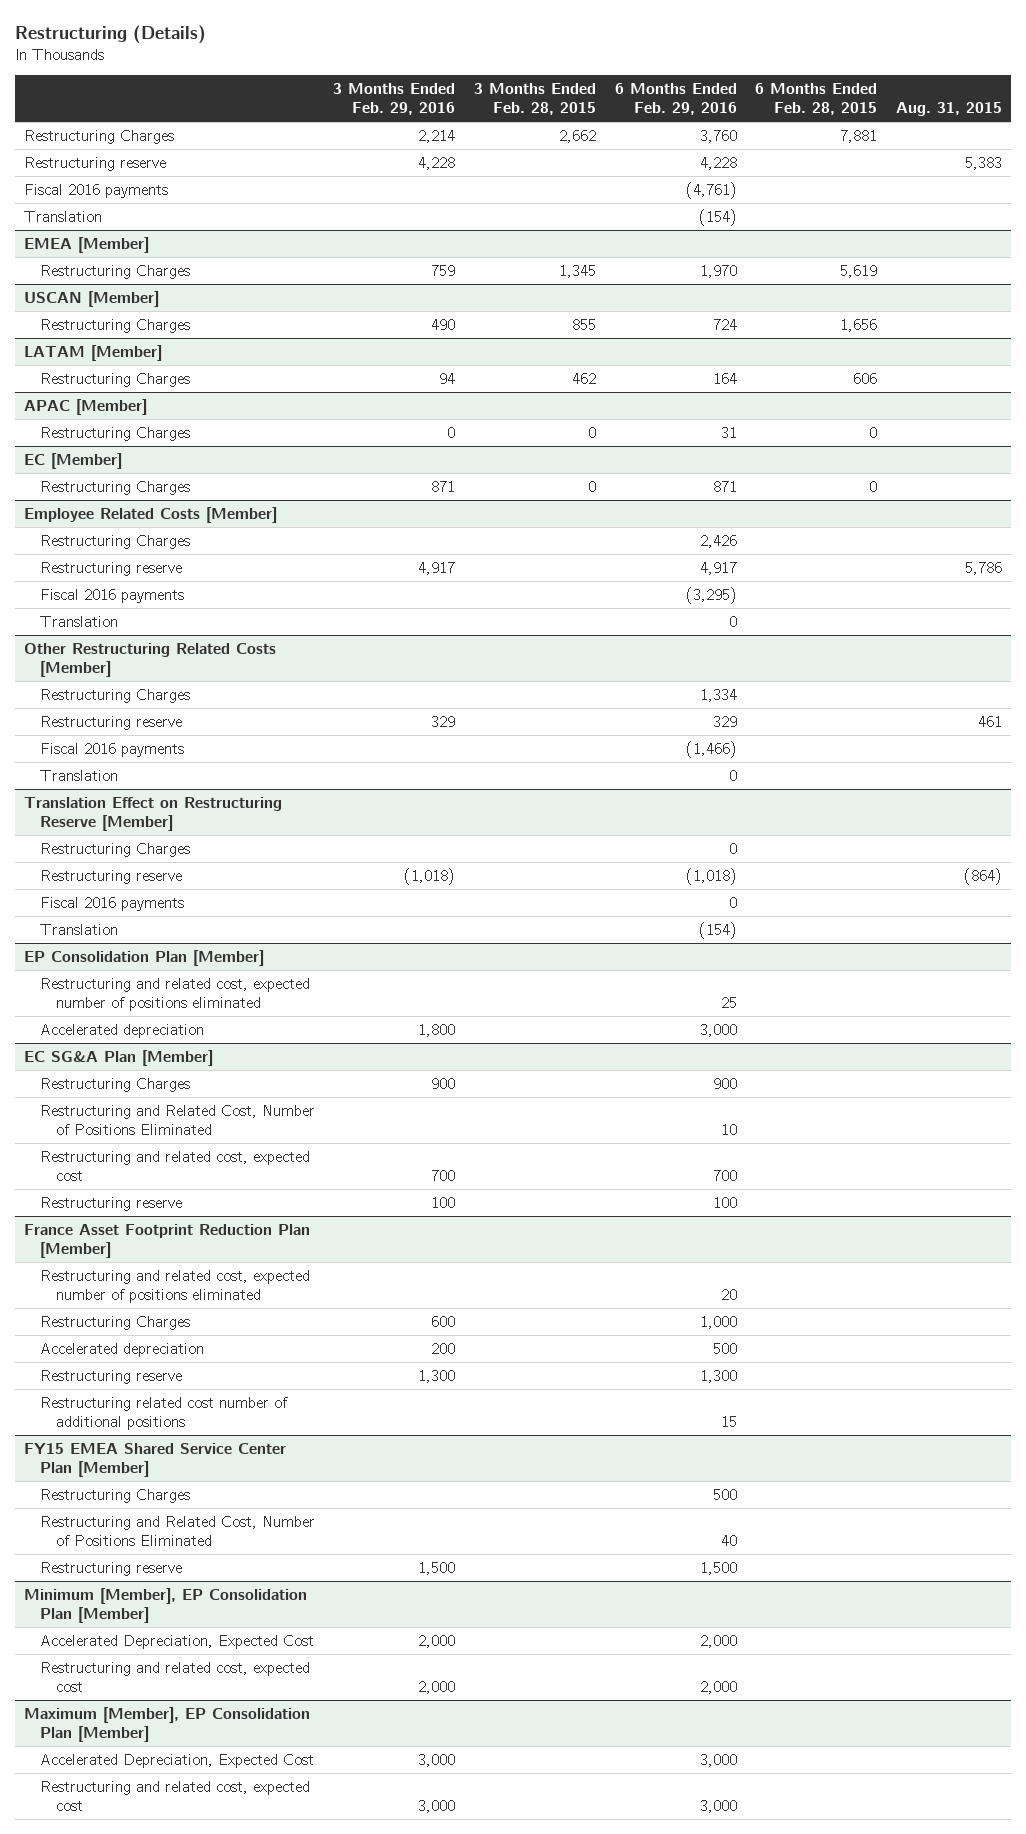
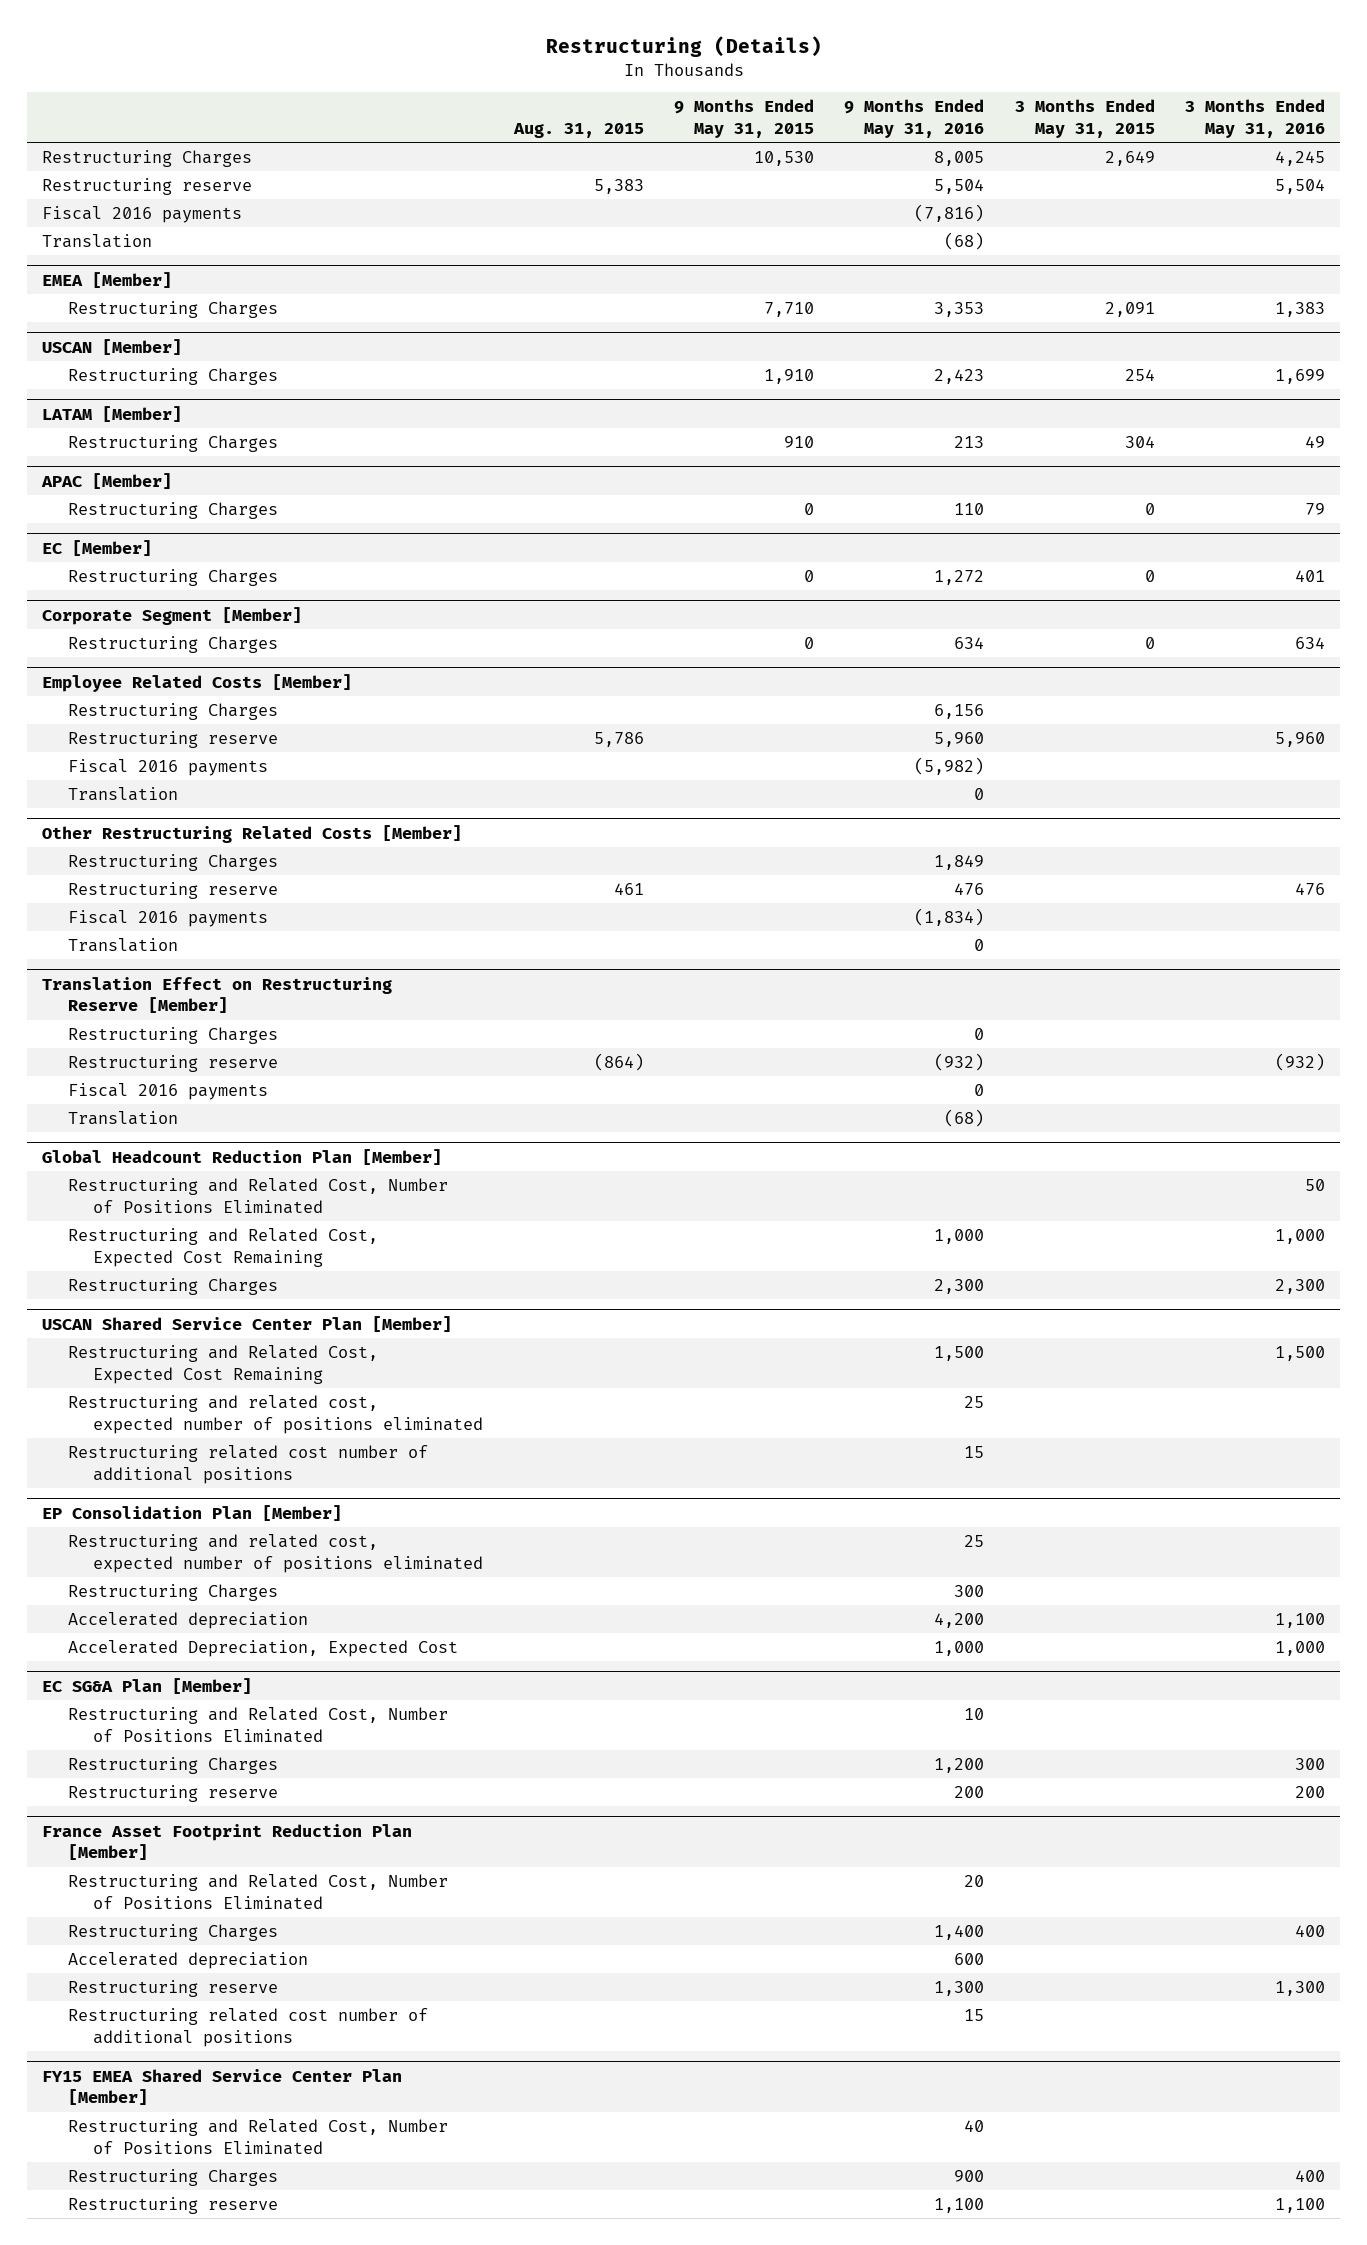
- | 3 Months Ended Feb. 29, 2016 | 3 Months Ended Feb. 28, 2015 | 6 Months Ended Feb. 29, 2016 | 6 Months Ended Feb. 28, 2015 | Aug. 31, 2015
+ | Aug. 31, 2015 | 9 Months Ended May 31, 2015 | 9 Months Ended May 31, 2016 | 3 Months Ended May 31, 2015 | 3 Months Ended May 31, 2016
+ Corporate Segment [Member]
+ Restructuring Charges | | 0 | 634 | 0 | 634
+ Global Headcount Reduction Plan [Member]
+ Restructuring and Related Cost, Number of Positions Eliminated | | | | | 50
+ Restructuring and Related Cost, Expected Cost Remaining | | | 1,000 | | 1,000
+ Restructuring Charges | | | 2,300 | | 2,300
+ USCAN Shared Service Center Plan [Member]
+ Restructuring and Related Cost, Expected Cost Remaining | | | 1,500 | | 1,500
+ Restructuring and related cost, expected number of positions eliminated | | | 25 | |
+ Restructuring related cost number of additional positions | | | 15 | |
@ EP Consolidation Plan [Member]
+ Restructuring Charges | | | 300 | |
+ Accelerated Depreciation, Expected Cost | | | 1,000 | | 1,000
@ EC SG&A Plan [Member]
- Restructuring and related cost, expected cost | 700 | | 700 | |
moved down: Restructuring Charges | | | 1,200 | | 300
@ France Asset Footprint Reduction Plan [Member]
- Restructuring and related cost, expected number of positions eliminated | | | 20 | |
+ Restructuring and Related Cost, Number of Positions Eliminated | | | 20 | |
@ FY15 EMEA Shared Service Center Plan [Member]
moved down: Restructuring Charges | | | 900 | | 400
- Minimum [Member], EP Consolidation Plan [Member]
- Accelerated Depreciation, Expected Cost | 2,000 | | 2,000 | |
- Restructuring and related cost, expected cost | 2,000 | | 2,000 | |
- Maximum [Member], EP Consolidation Plan [Member]
- Accelerated Depreciation, Expected Cost | 3,000 | | 3,000 | |
- Restructuring and related cost, expected cost | 3,000 | | 3,000 | |

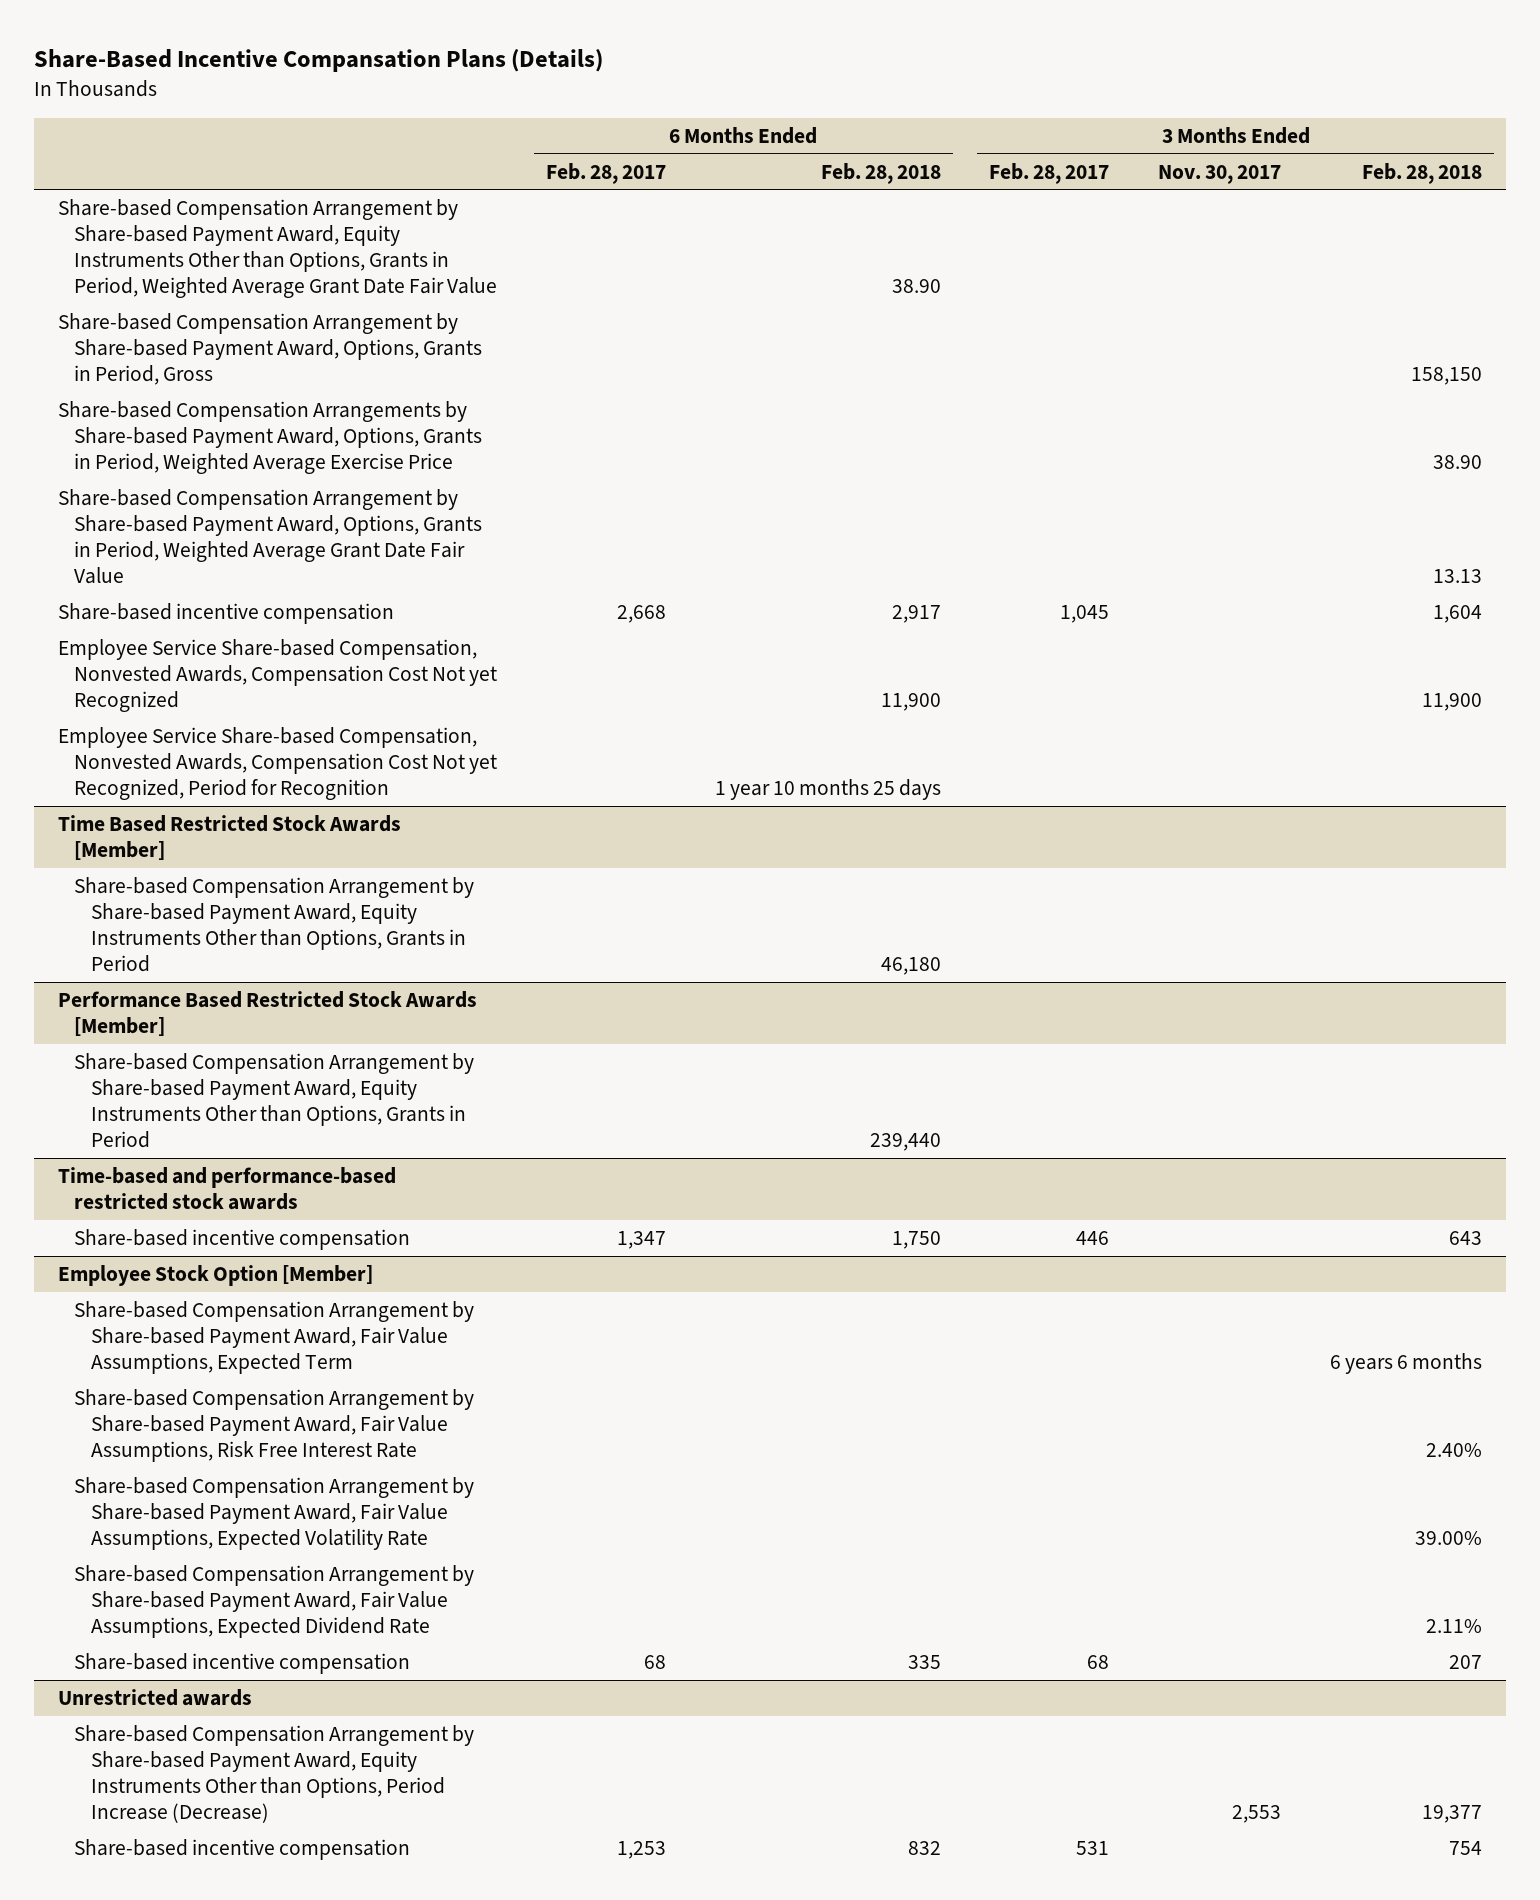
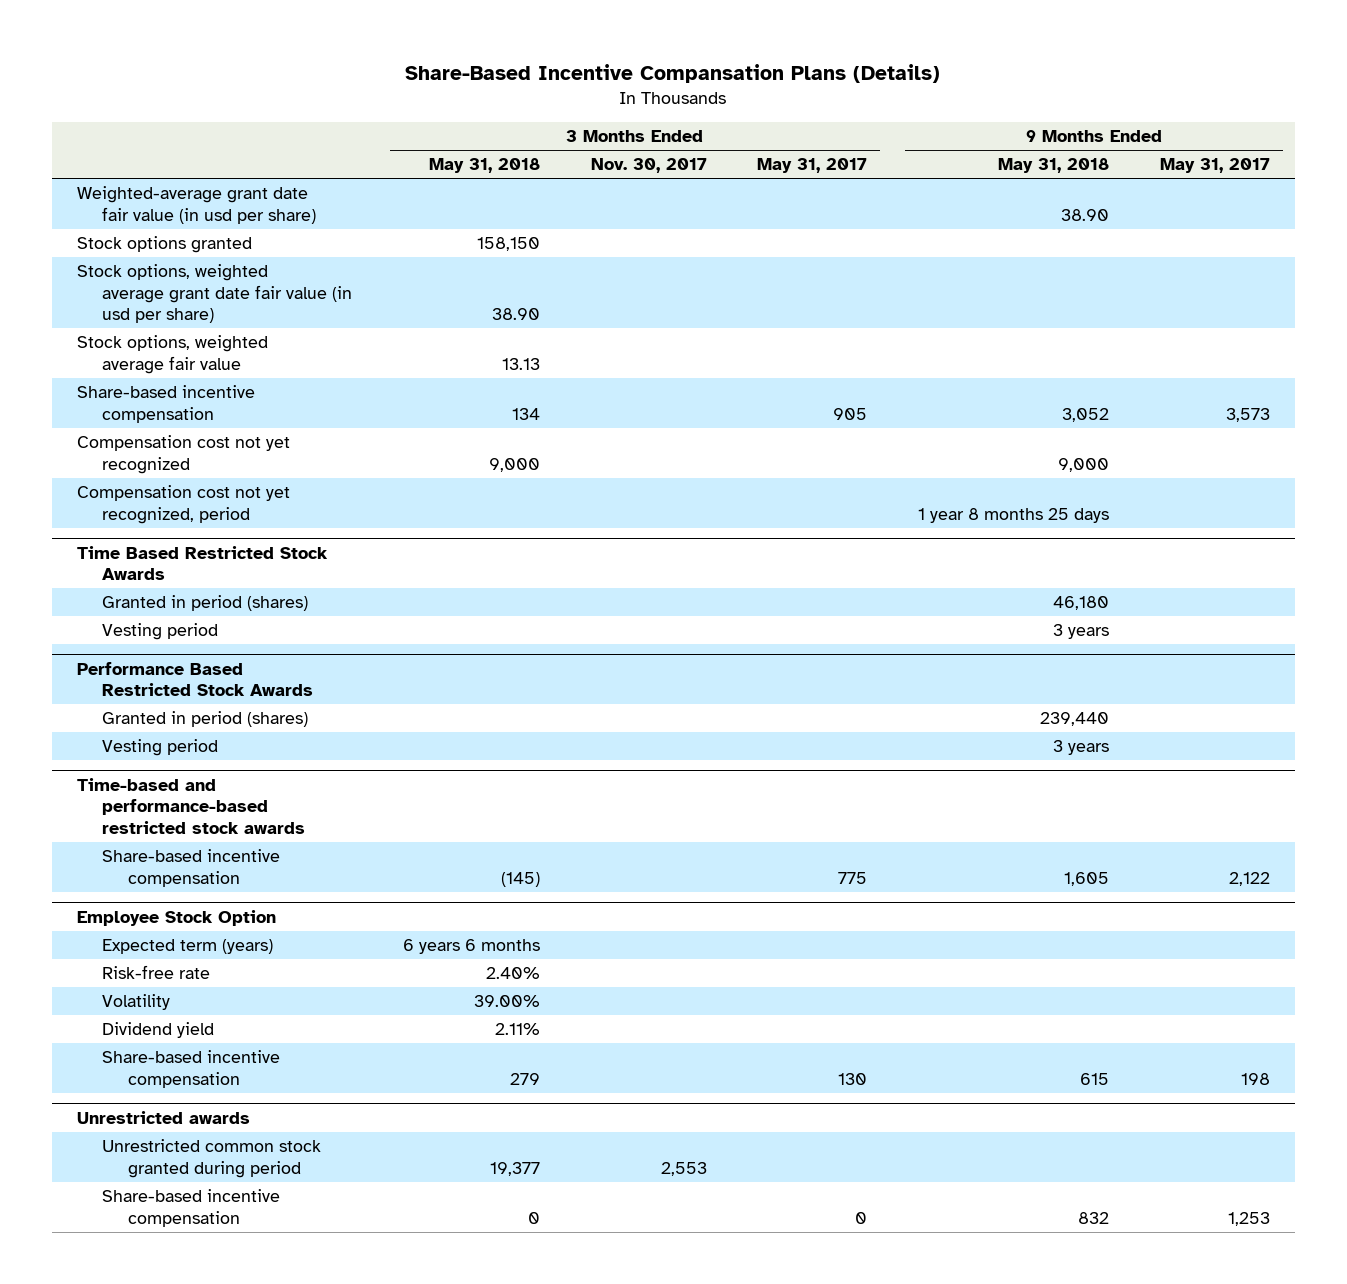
- | 6 Months Ended Feb. 28, 2017 | 6 Months Ended Feb. 28, 2018 | 3 Months Ended Feb. 28, 2017 | 3 Months Ended Nov. 30, 2017 | 3 Months Ended Feb. 28, 2018
+ | 3 Months Ended May 31, 2018 | 3 Months Ended Nov. 30, 2017 | 3 Months Ended May 31, 2017 | 9 Months Ended May 31, 2018 | 9 Months Ended May 31, 2017
- Share-based Compensation Arrangement by Share-based Payment Award, Equity Instruments Other than Options, Grants in Period, Weighted Average Grant Date Fair Value | | 38.90 | | |
- Share-based Compensation Arrangement by Share-based Payment Award, Options, Grants in Period, Gross | | | | | 158,150
- Share-based Compensation Arrangements by Share-based Payment Award, Options, Grants in Period, Weighted Average Exercise Price | | | | | 38.90
- Share-based Compensation Arrangement by Share-based Payment Award, Options, Grants in Period, Weighted Average Grant Date Fair Value | | | | | 13.13
+ Weighted-average grant date fair value (in usd per share) | | | | 38.90 |
+ Stock options granted | 158,150 | | | |
+ Stock options, weighted average grant date fair value (in usd per share) | 38.90 | | | |
+ Stock options, weighted average fair value | 13.13 | | | |
- Employee Service Share-based Compensation, Nonvested Awards, Compensation Cost Not yet Recognized | | 11,900 | | | 11,900
- Employee Service Share-based Compensation, Nonvested Awards, Compensation Cost Not yet Recognized, Period for Recognition | | 1 year 10 months 25 days | | |
- Time Based Restricted Stock Awards [Member]
- Share-based Compensation Arrangement by Share-based Payment Award, Equity Instruments Other than Options, Grants in Period | | 46,180 | | |
- Performance Based Restricted Stock Awards [Member]
- Share-based Compensation Arrangement by Share-based Payment Award, Equity Instruments Other than Options, Grants in Period | | 239,440 | | |
+ Compensation cost not yet recognized | 9,000 | | | 9,000 |
+ Compensation cost not yet recognized, period | | | | 1 year 8 months 25 days |
+ Time Based Restricted Stock Awards
+ Granted in period (shares) | | | | 46,180 |
+ Vesting period | | | | 3 years |
+ Performance Based Restricted Stock Awards
+ Granted in period (shares) | | | | 239,440 |
+ Vesting period | | | | 3 years |
- Employee Stock Option [Member]
- Share-based Compensation Arrangement by Share-based Payment Award, Fair Value Assumptions, Expected Term | | | | | 6 years 6 months
- Share-based Compensation Arrangement by Share-based Payment Award, Fair Value Assumptions, Risk Free Interest Rate | | | | | 2.40%
- Share-based Compensation Arrangement by Share-based Payment Award, Fair Value Assumptions, Expected Volatility Rate | | | | | 39.00%
- Share-based Compensation Arrangement by Share-based Payment Award, Fair Value Assumptions, Expected Dividend Rate | | | | | 2.11%
+ Employee Stock Option
+ Expected term (years) | 6 years 6 months | | | |
+ Risk-free rate | 2.40% | | | |
+ Volatility | 39.00% | | | |
+ Dividend yield | 2.11% | | | |
@ Unrestricted awards
- Share-based Compensation Arrangement by Share-based Payment Award, Equity Instruments Other than Options, Period Increase (Decrease) | | | | 2,553 | 19,377
+ Unrestricted common stock granted during period | 19,377 | 2,553 | | |

